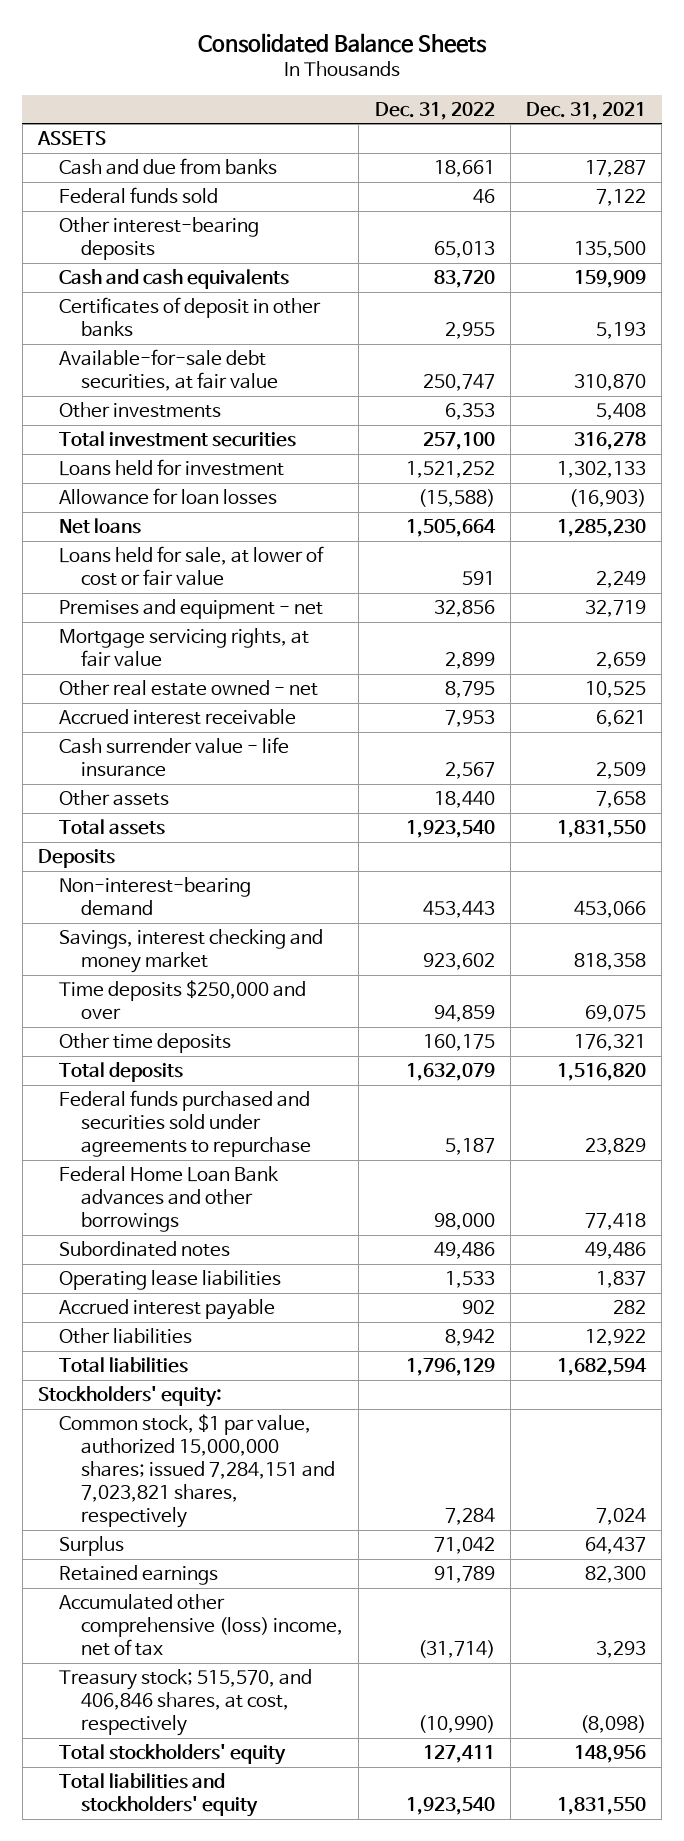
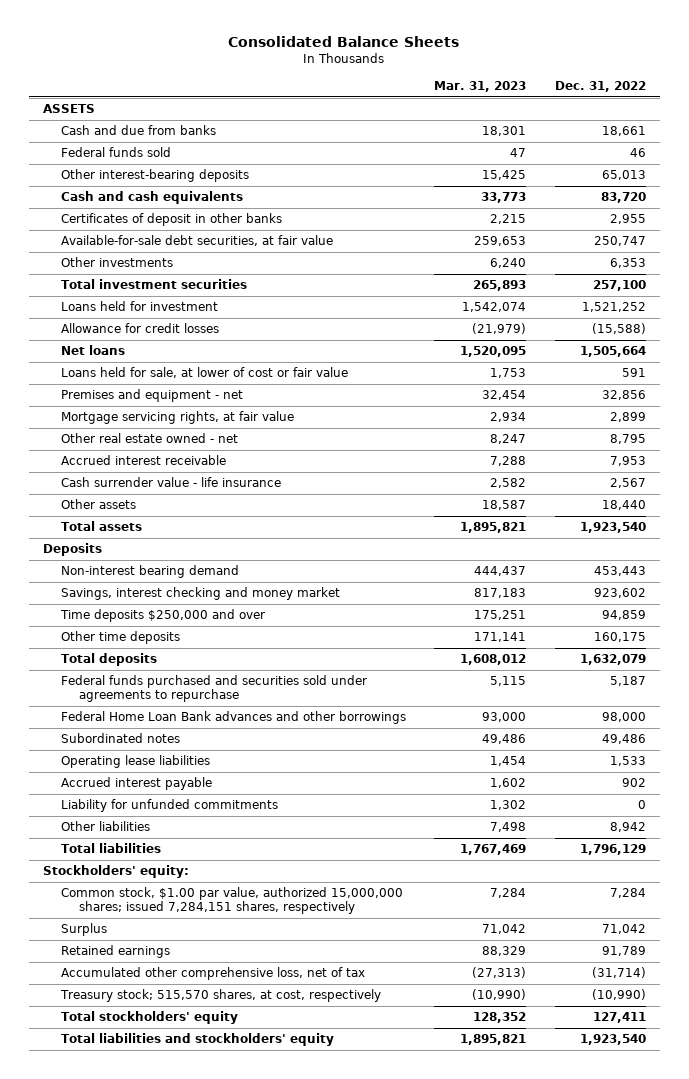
- | Dec. 31, 2022 | Dec. 31, 2021
+ | Mar. 31, 2023 | Dec. 31, 2022
- Allowance for loan losses | (15,588) | (16,903)
+ Allowance for credit losses | (21,979) | (15,588)
- Non-interest-bearing demand | 453,443 | 453,066
+ Non-interest bearing demand | 444,437 | 453,443
+ Liability for unfunded commitments | 1,302 | 0
- Common stock, $1 par value, authorized 15,000,000 shares; issued 7,284,151 and 7,023,821 shares, respectively | 7,284 | 7,024
+ Common stock, $1.00 par value, authorized 15,000,000 shares; issued 7,284,151 shares, respectively | 7,284 | 7,284
- Accumulated other comprehensive (loss) income, net of tax | (31,714) | 3,293
- Treasury stock; 515,570, and 406,846 shares, at cost, respectively | (10,990) | (8,098)
+ Accumulated other comprehensive loss, net of tax | (27,313) | (31,714)
+ Treasury stock; 515,570 shares, at cost, respectively | (10,990) | (10,990)

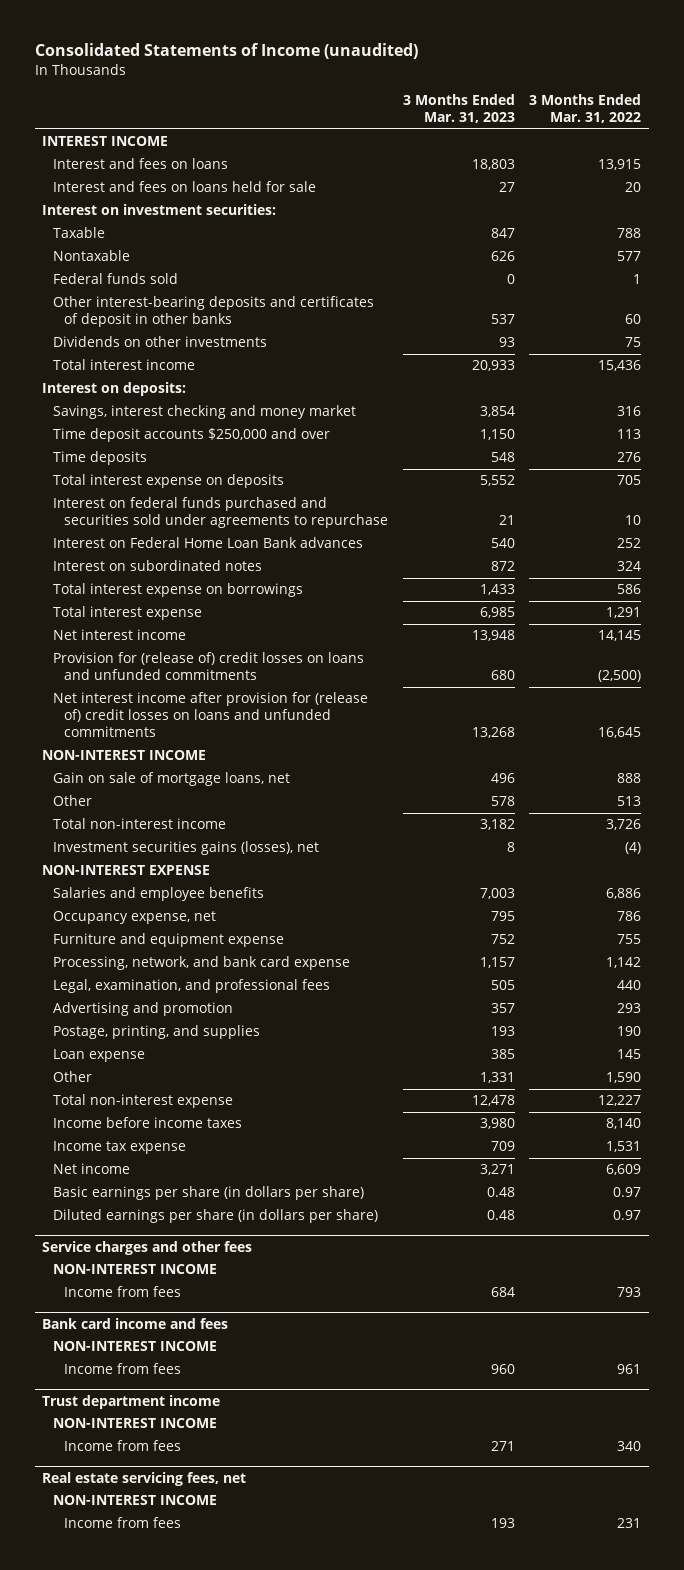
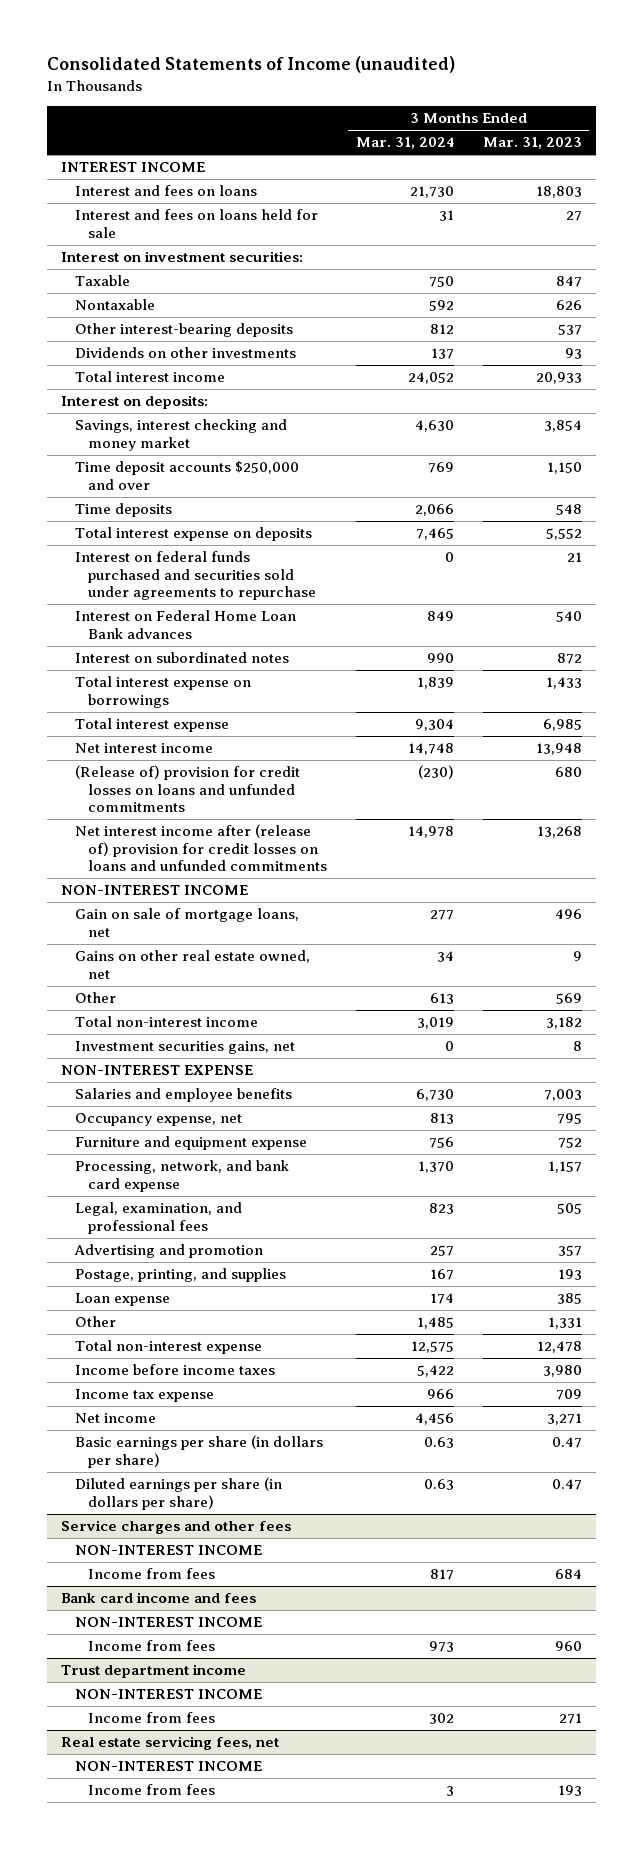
- | 3 Months Ended Mar. 31, 2023 | 3 Months Ended Mar. 31, 2022
+ | 3 Months Ended Mar. 31, 2024 | 3 Months Ended Mar. 31, 2023
- Federal funds sold | 0 | 1
- Other interest-bearing deposits and certificates of deposit in other banks | 537 | 60
+ Other interest-bearing deposits | 812 | 537
- Provision for (release of) credit losses on loans and unfunded commitments | 680 | (2,500)
- Net interest income after provision for (release of) credit losses on loans and unfunded commitments | 13,268 | 16,645
+ (Release of) provision for credit losses on loans and unfunded commitments | (230) | 680
+ Net interest income after (release of) provision for credit losses on loans and unfunded commitments | 14,978 | 13,268
- Other | 578 | 513
+ Gains on other real estate owned, net | 34 | 9
+ Other | 613 | 569
- Investment securities gains (losses), net | 8 | (4)
+ Investment securities gains, net | 0 | 8
- Basic earnings per share (in dollars per share) | 0.48 | 0.97
- Diluted earnings per share (in dollars per share) | 0.48 | 0.97
+ Basic earnings per share (in dollars per share) | 0.63 | 0.47
+ Diluted earnings per share (in dollars per share) | 0.63 | 0.47

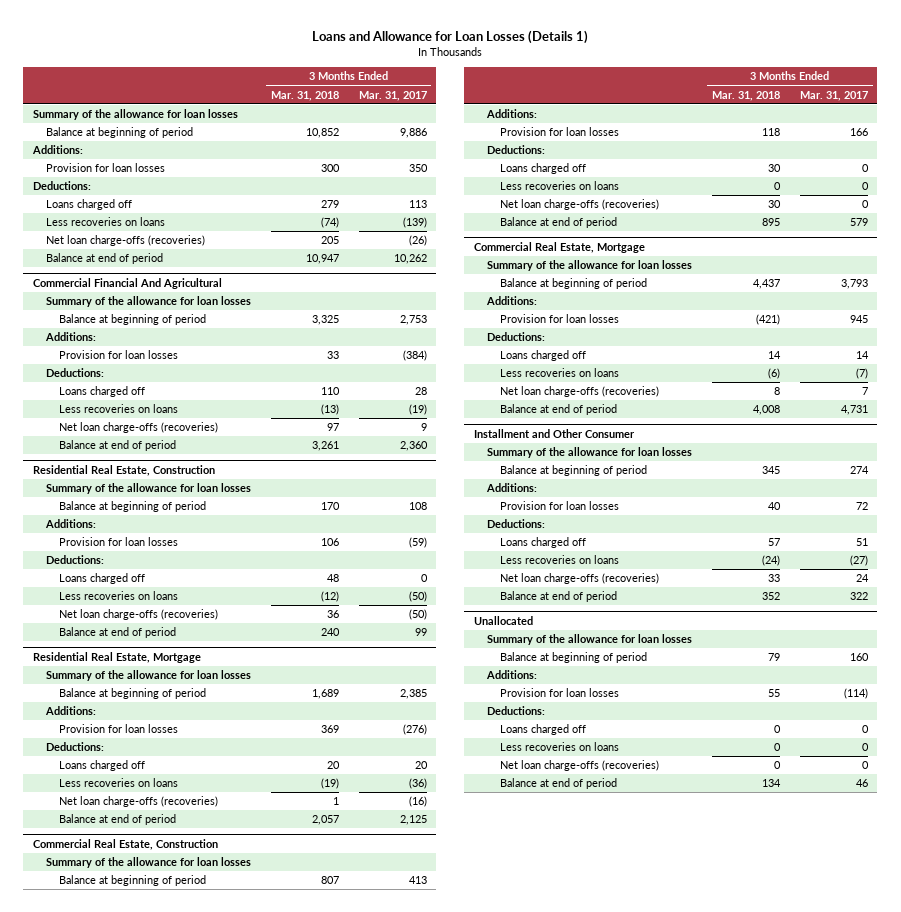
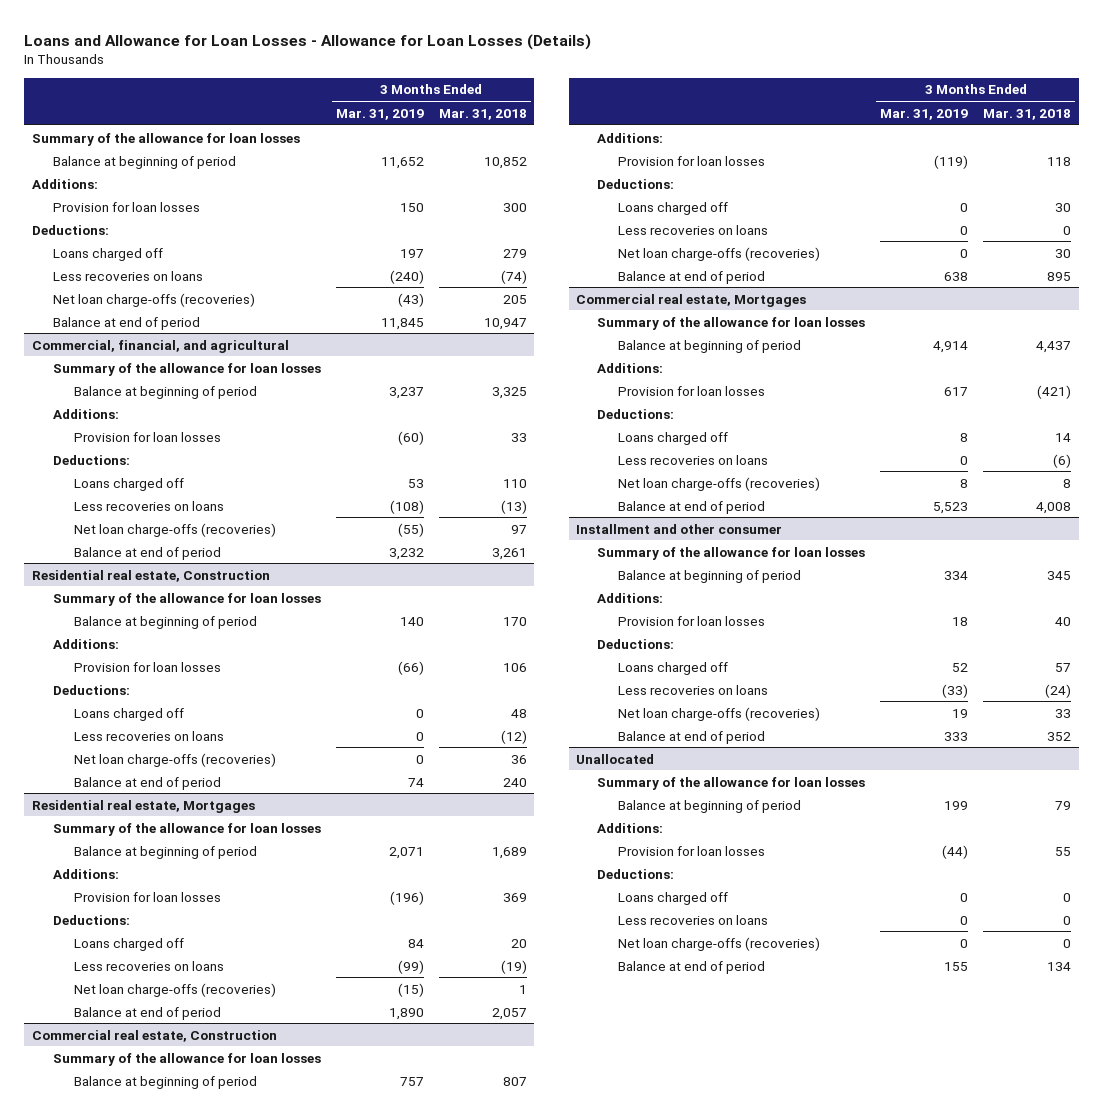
- Loans and Allowance for Loan Losses (Details 1)
+ Loans and Allowance for Loan Losses - Allowance for Loan Losses (Details)
- | 3 Months Ended Mar. 31, 2018 | 3 Months Ended Mar. 31, 2017
+ | 3 Months Ended Mar. 31, 2019 | 3 Months Ended Mar. 31, 2018
- Commercial Financial And Agricultural
+ Commercial, financial, and agricultural
- Residential Real Estate, Construction
+ Residential real estate, Construction
- Residential Real Estate, Mortgage
+ Residential real estate, Mortgages
- Commercial Real Estate, Construction
+ Commercial real estate, Construction
- Commercial Real Estate, Mortgage
+ Commercial real estate, Mortgages
- Installment and Other Consumer
+ Installment and other consumer

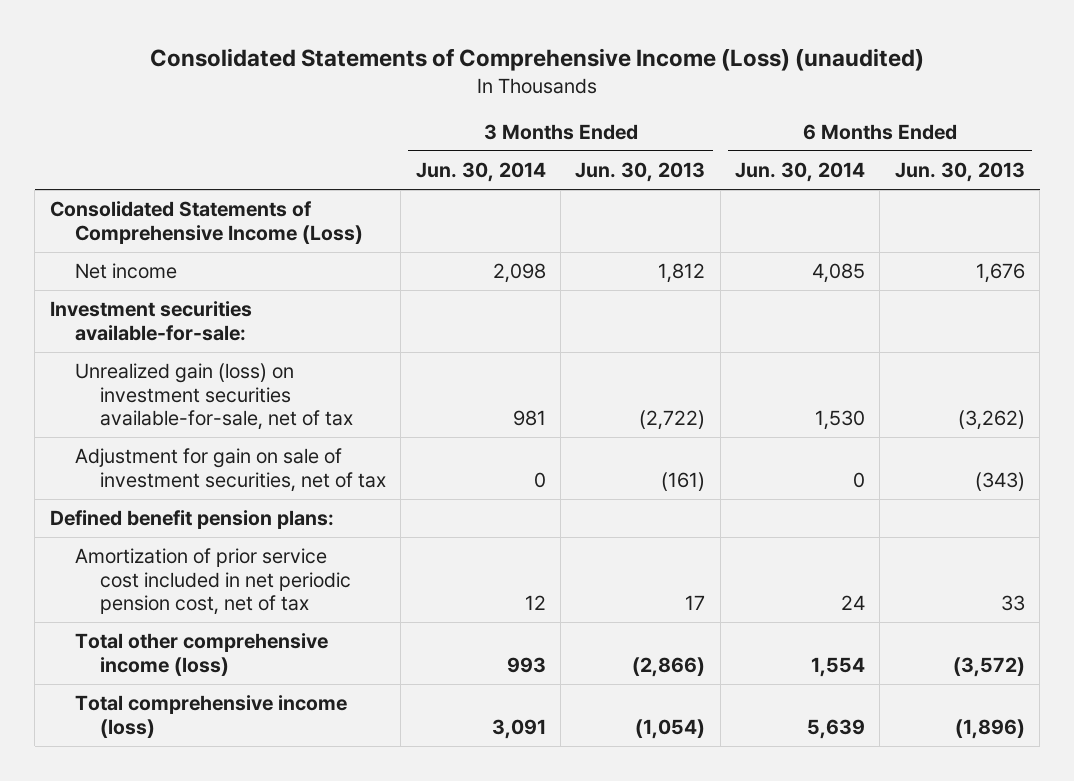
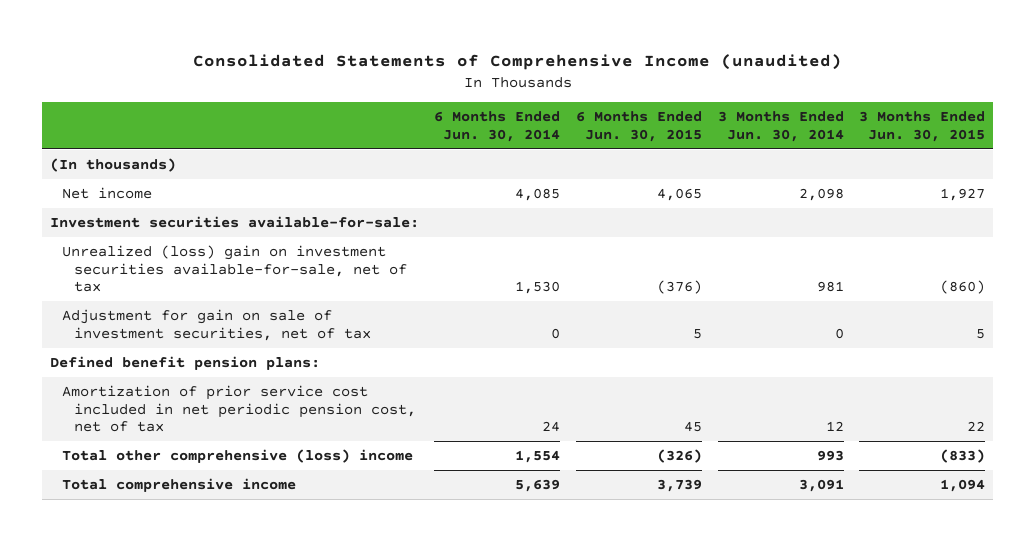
- Consolidated Statements of Comprehensive Income (Loss) (unaudited)
+ Consolidated Statements of Comprehensive Income (unaudited)
- | 3 Months Ended Jun. 30, 2014 | 3 Months Ended Jun. 30, 2013 | 6 Months Ended Jun. 30, 2014 | 6 Months Ended Jun. 30, 2013
+ | 6 Months Ended Jun. 30, 2014 | 6 Months Ended Jun. 30, 2015 | 3 Months Ended Jun. 30, 2014 | 3 Months Ended Jun. 30, 2015
- Consolidated Statements of Comprehensive Income (Loss)
+ (In thousands)
- Unrealized gain (loss) on investment securities available-for-sale, net of tax | 981 | (2,722) | 1,530 | (3,262)
+ Unrealized (loss) gain on investment securities available-for-sale, net of tax | 1,530 | (376) | 981 | (860)
- Total other comprehensive income (loss) | 993 | (2,866) | 1,554 | (3,572)
- Total comprehensive income (loss) | 3,091 | (1,054) | 5,639 | (1,896)
+ Total other comprehensive (loss) income | 1,554 | (326) | 993 | (833)
+ Total comprehensive income | 5,639 | 3,739 | 3,091 | 1,094

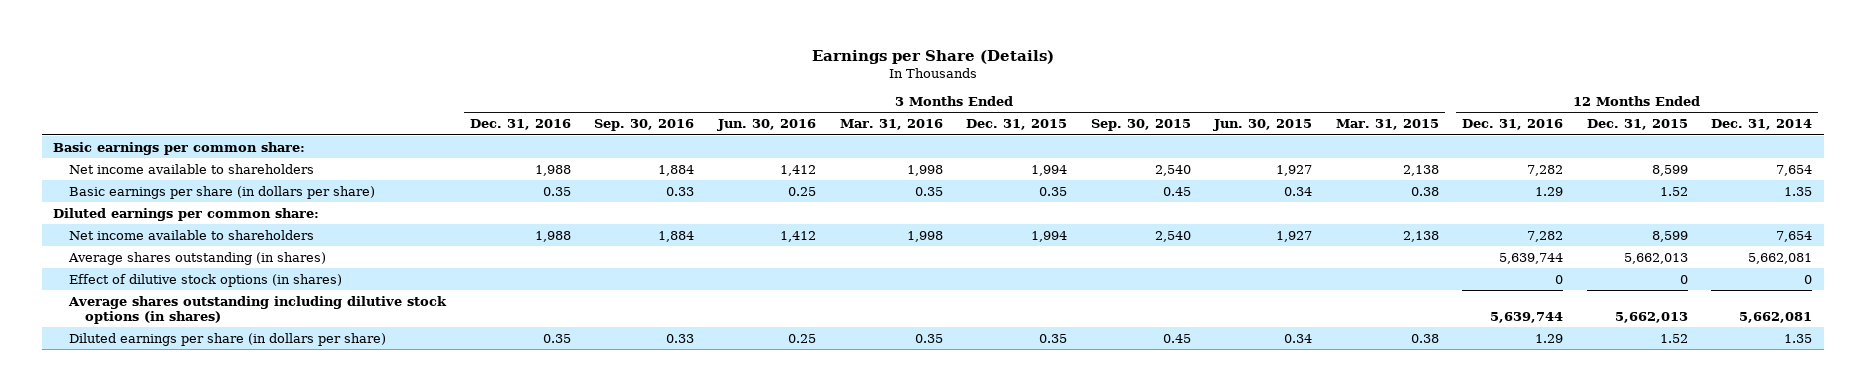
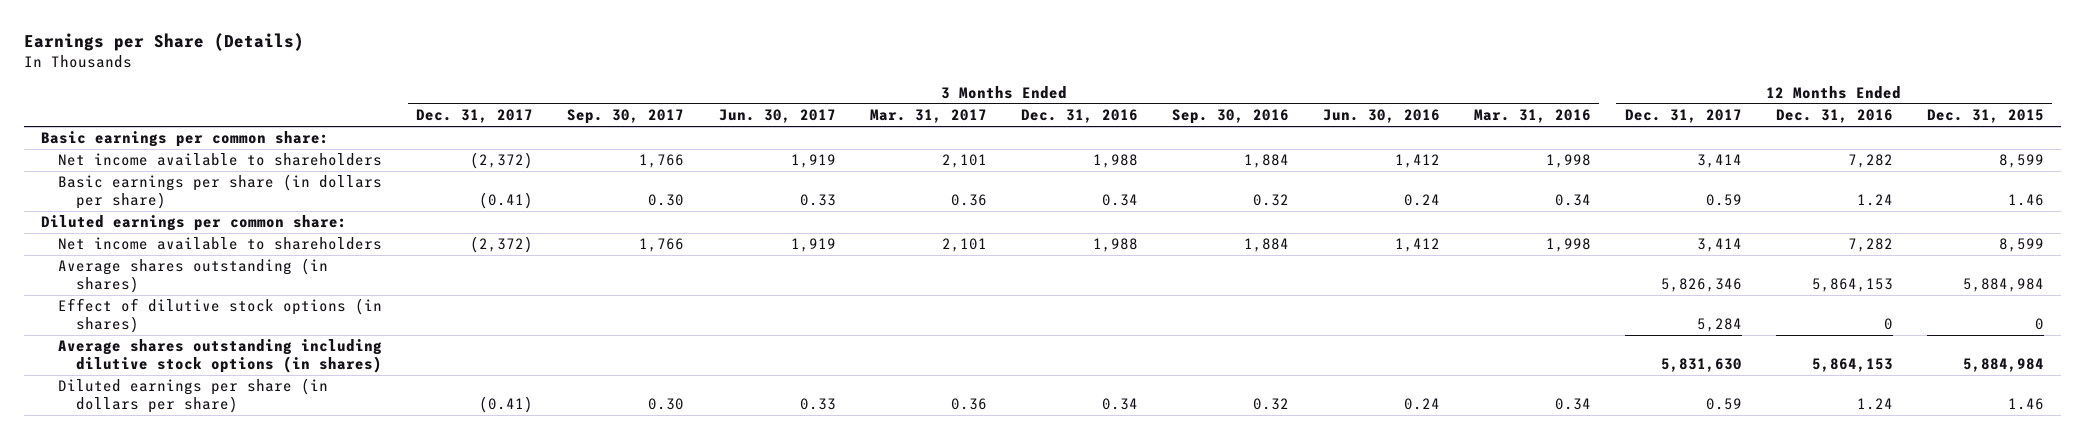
- | 3 Months Ended Dec. 31, 2016 | 3 Months Ended Sep. 30, 2016 | 3 Months Ended Jun. 30, 2016 | 3 Months Ended Mar. 31, 2016 | 3 Months Ended Dec. 31, 2015 | 3 Months Ended Sep. 30, 2015 | 3 Months Ended Jun. 30, 2015 | 3 Months Ended Mar. 31, 2015 | 12 Months Ended Dec. 31, 2016 | 12 Months Ended Dec. 31, 2015 | 12 Months Ended Dec. 31, 2014
+ | 3 Months Ended Dec. 31, 2017 | 3 Months Ended Sep. 30, 2017 | 3 Months Ended Jun. 30, 2017 | 3 Months Ended Mar. 31, 2017 | 3 Months Ended Dec. 31, 2016 | 3 Months Ended Sep. 30, 2016 | 3 Months Ended Jun. 30, 2016 | 3 Months Ended Mar. 31, 2016 | 12 Months Ended Dec. 31, 2017 | 12 Months Ended Dec. 31, 2016 | 12 Months Ended Dec. 31, 2015
- Basic earnings per share (in dollars per share) | 0.35 | 0.33 | 0.25 | 0.35 | 0.35 | 0.45 | 0.34 | 0.38 | 1.29 | 1.52 | 1.35
+ Basic earnings per share (in dollars per share) | (0.41) | 0.30 | 0.33 | 0.36 | 0.34 | 0.32 | 0.24 | 0.34 | 0.59 | 1.24 | 1.46
- Average shares outstanding (in shares) | | | | | | | | | 5,639,744 | 5,662,013 | 5,662,081
+ Average shares outstanding (in shares) | | | | | | | | | 5,826,346 | 5,864,153 | 5,884,984
- Average shares outstanding including dilutive stock options (in shares) | | | | | | | | | 5,639,744 | 5,662,013 | 5,662,081
- Diluted earnings per share (in dollars per share) | 0.35 | 0.33 | 0.25 | 0.35 | 0.35 | 0.45 | 0.34 | 0.38 | 1.29 | 1.52 | 1.35
+ Average shares outstanding including dilutive stock options (in shares) | | | | | | | | | 5,831,630 | 5,864,153 | 5,884,984
+ Diluted earnings per share (in dollars per share) | (0.41) | 0.30 | 0.33 | 0.36 | 0.34 | 0.32 | 0.24 | 0.34 | 0.59 | 1.24 | 1.46

